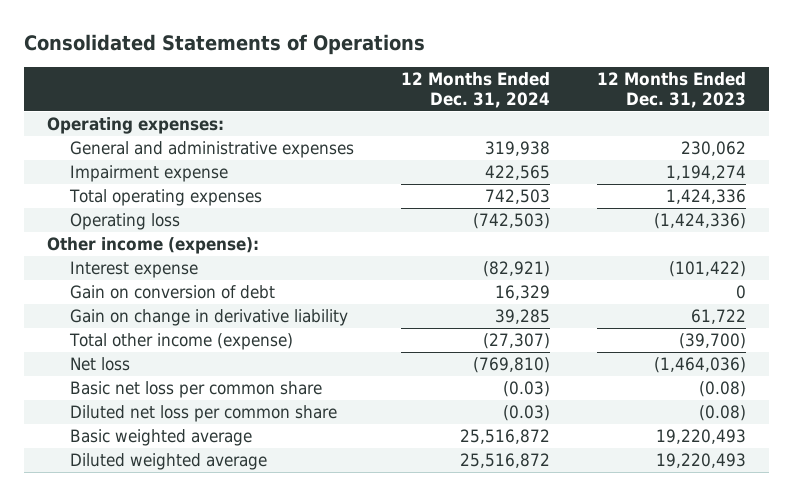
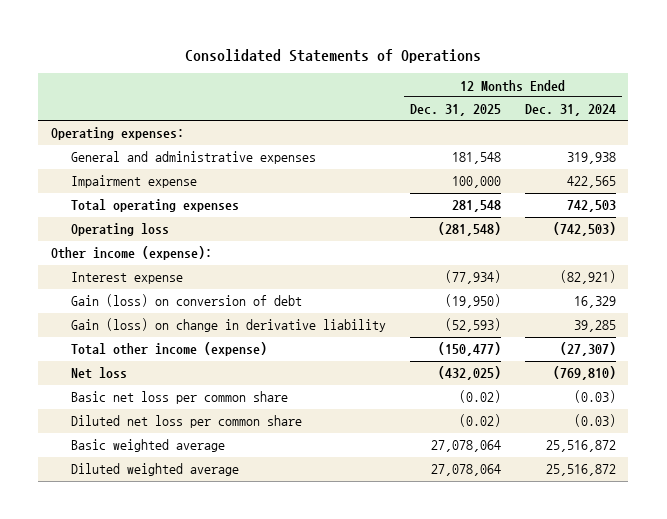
- | 12 Months Ended Dec. 31, 2024 | 12 Months Ended Dec. 31, 2023
+ | 12 Months Ended Dec. 31, 2025 | 12 Months Ended Dec. 31, 2024
- Gain on conversion of debt | 16,329 | 0
- Gain on change in derivative liability | 39,285 | 61,722
+ Gain (loss) on conversion of debt | (19,950) | 16,329
+ Gain (loss) on change in derivative liability | (52,593) | 39,285

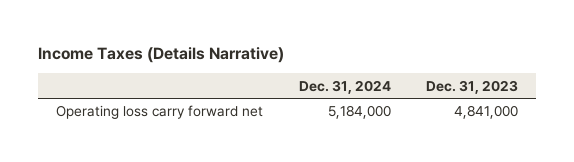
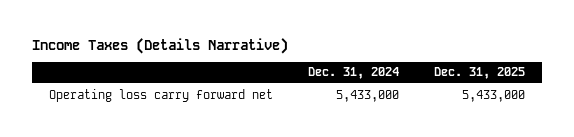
- | Dec. 31, 2024 | Dec. 31, 2023
+ | Dec. 31, 2024 | Dec. 31, 2025
- Operating loss carry forward net | 5,184,000 | 4,841,000
+ Operating loss carry forward net | 5,433,000 | 5,433,000

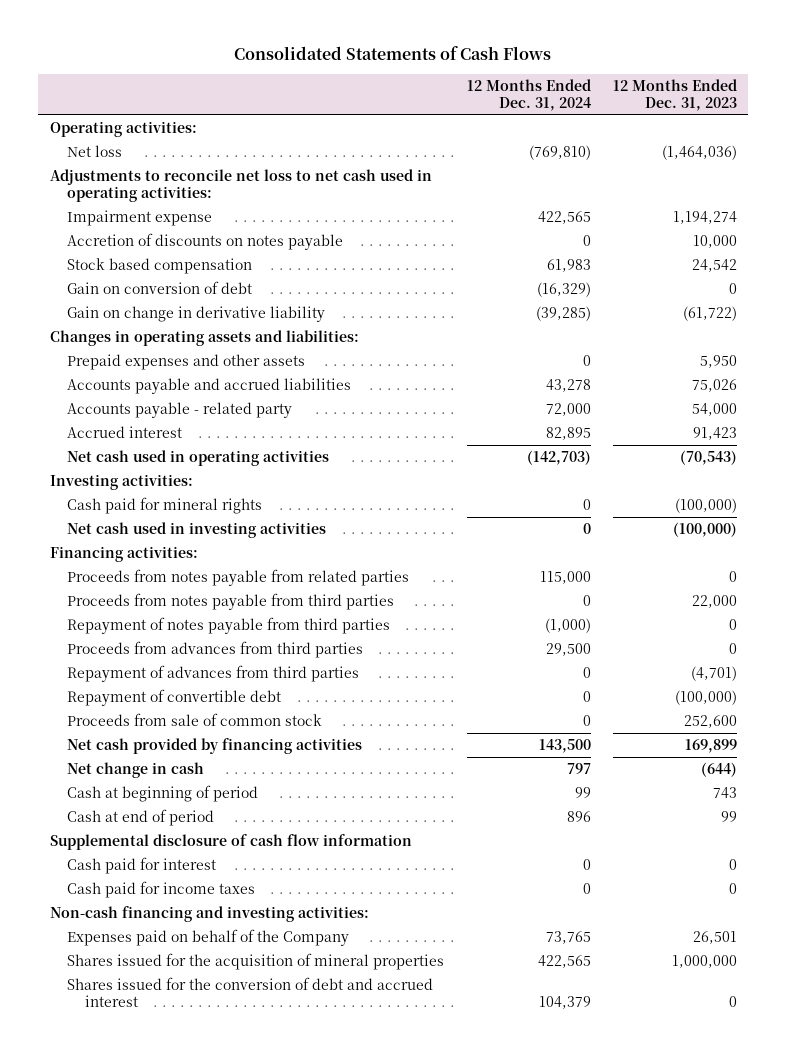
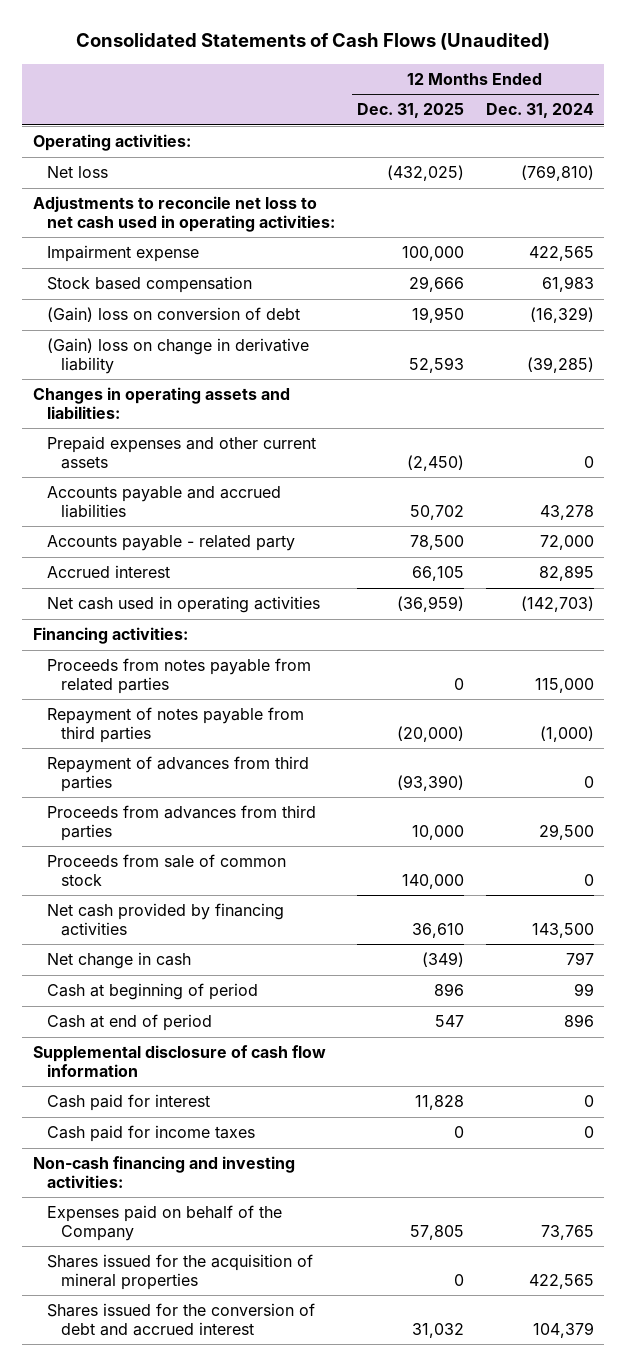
- Consolidated Statements of Cash Flows
+ Consolidated Statements of Cash Flows (Unaudited)
- | 12 Months Ended Dec. 31, 2024 | 12 Months Ended Dec. 31, 2023
+ | 12 Months Ended Dec. 31, 2025 | 12 Months Ended Dec. 31, 2024
- Accretion of discounts on notes payable | 0 | 10,000
- Gain on conversion of debt | (16,329) | 0
- Gain on change in derivative liability | (39,285) | (61,722)
+ (Gain) loss on conversion of debt | 19,950 | (16,329)
+ (Gain) loss on change in derivative liability | 52,593 | (39,285)
- Prepaid expenses and other assets | 0 | 5,950
+ Prepaid expenses and other current assets | (2,450) | 0
- Investing activities:
- Cash paid for mineral rights | 0 | (100,000)
- Net cash used in investing activities | 0 | (100,000)
- Proceeds from notes payable from third parties | 0 | 22,000
- Repayment of convertible debt | 0 | (100,000)
moved down: Proceeds from advances from third parties | 10,000 | 29,500

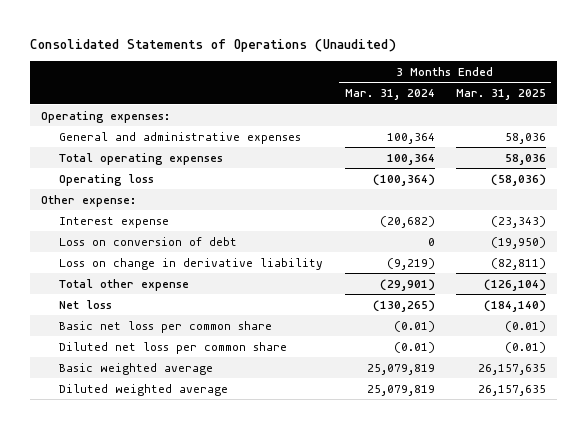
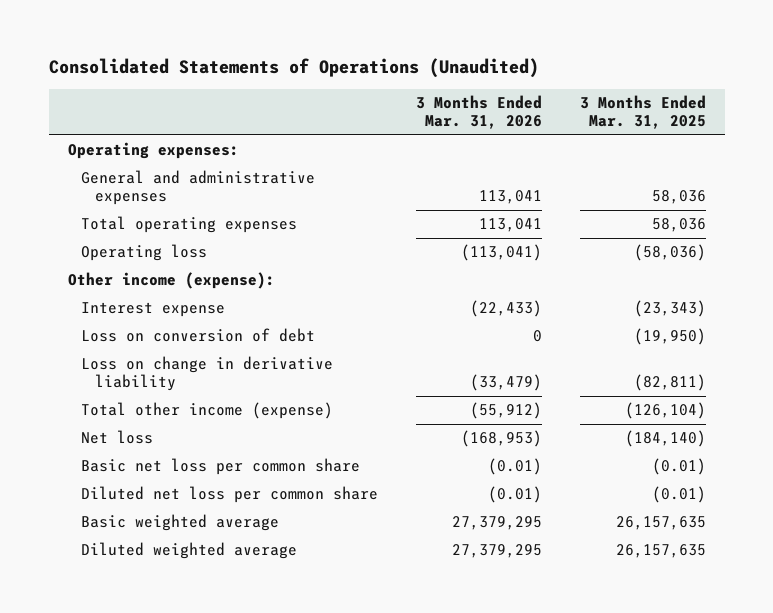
- | 3 Months Ended Mar. 31, 2024 | 3 Months Ended Mar. 31, 2025
+ | 3 Months Ended Mar. 31, 2026 | 3 Months Ended Mar. 31, 2025
- Other expense:
+ Other income (expense):
- Total other expense | (29,901) | (126,104)
+ Total other income (expense) | (55,912) | (126,104)

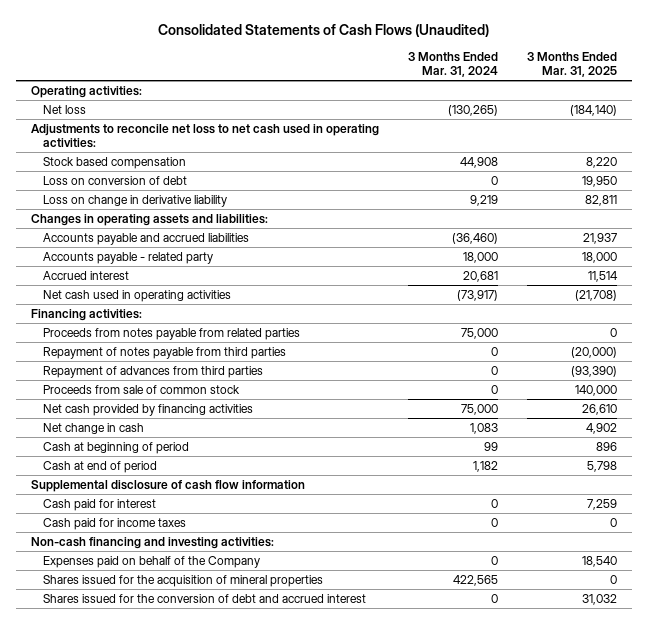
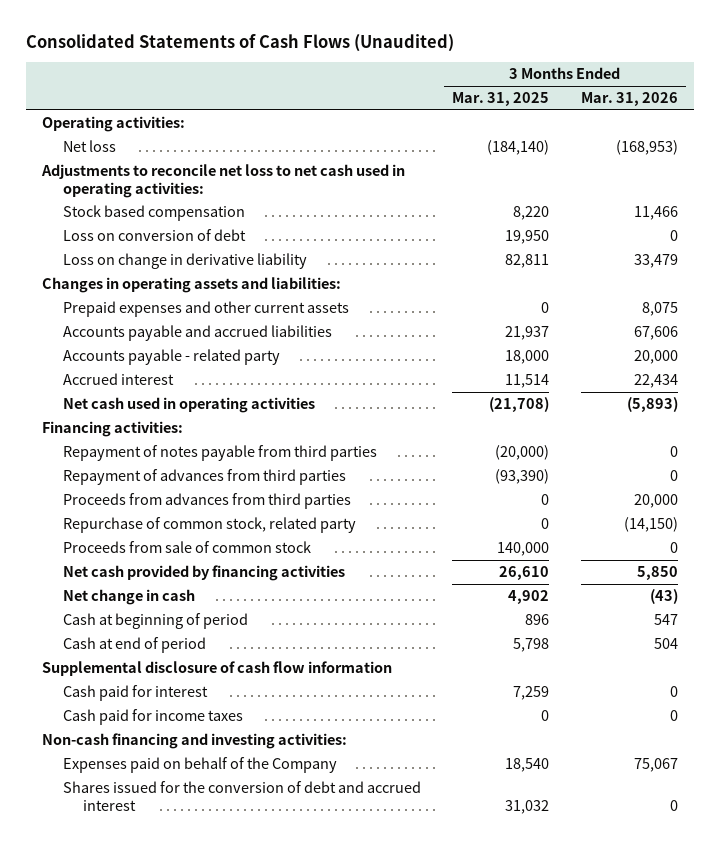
- | 3 Months Ended Mar. 31, 2024 | 3 Months Ended Mar. 31, 2025
+ | 3 Months Ended Mar. 31, 2025 | 3 Months Ended Mar. 31, 2026
+ Prepaid expenses and other current assets | 0 | 8,075
- Proceeds from notes payable from related parties | 75,000 | 0
+ Proceeds from advances from third parties | 0 | 20,000
+ Repurchase of common stock, related party | 0 | (14,150)
- Shares issued for the acquisition of mineral properties | 422,565 | 0

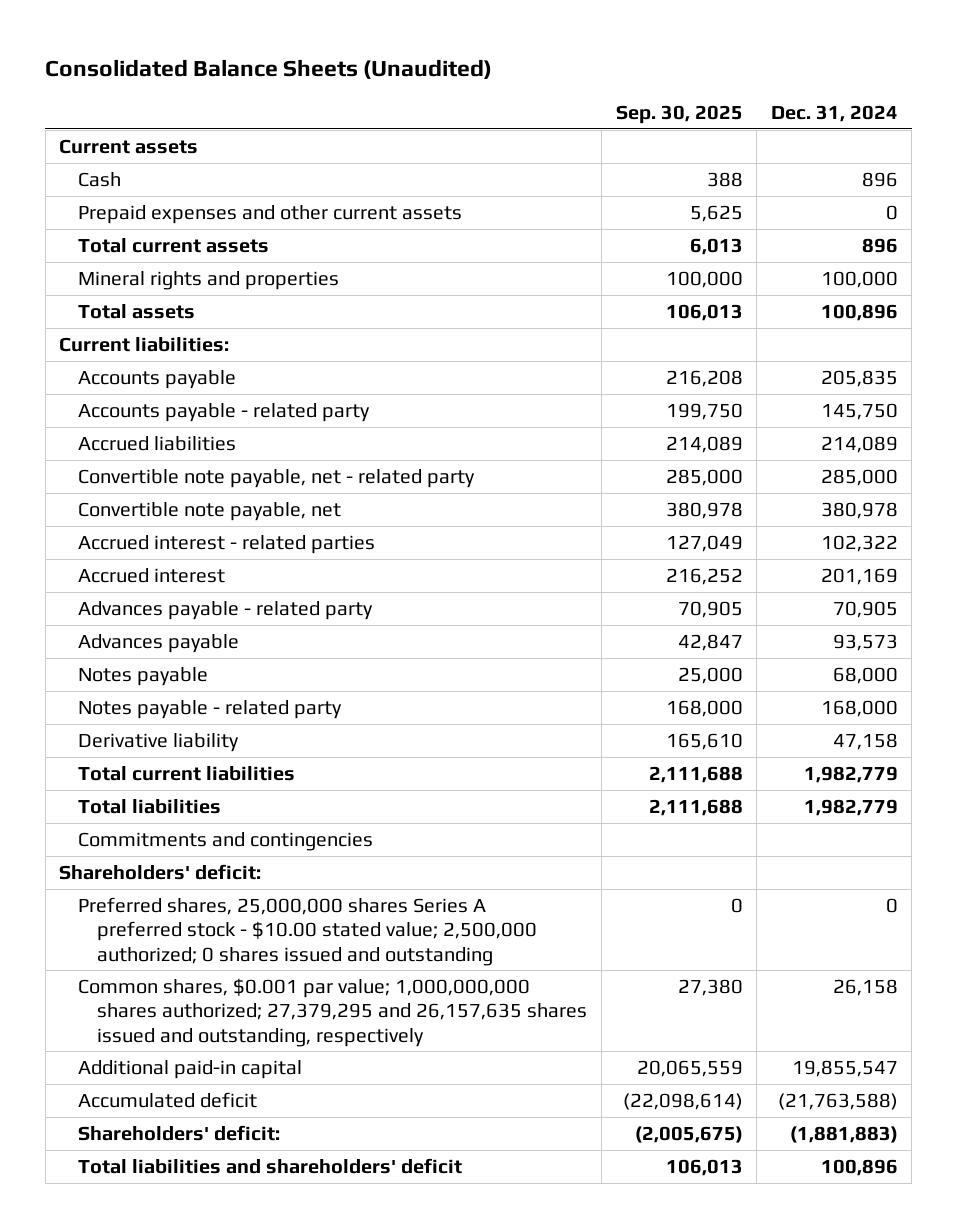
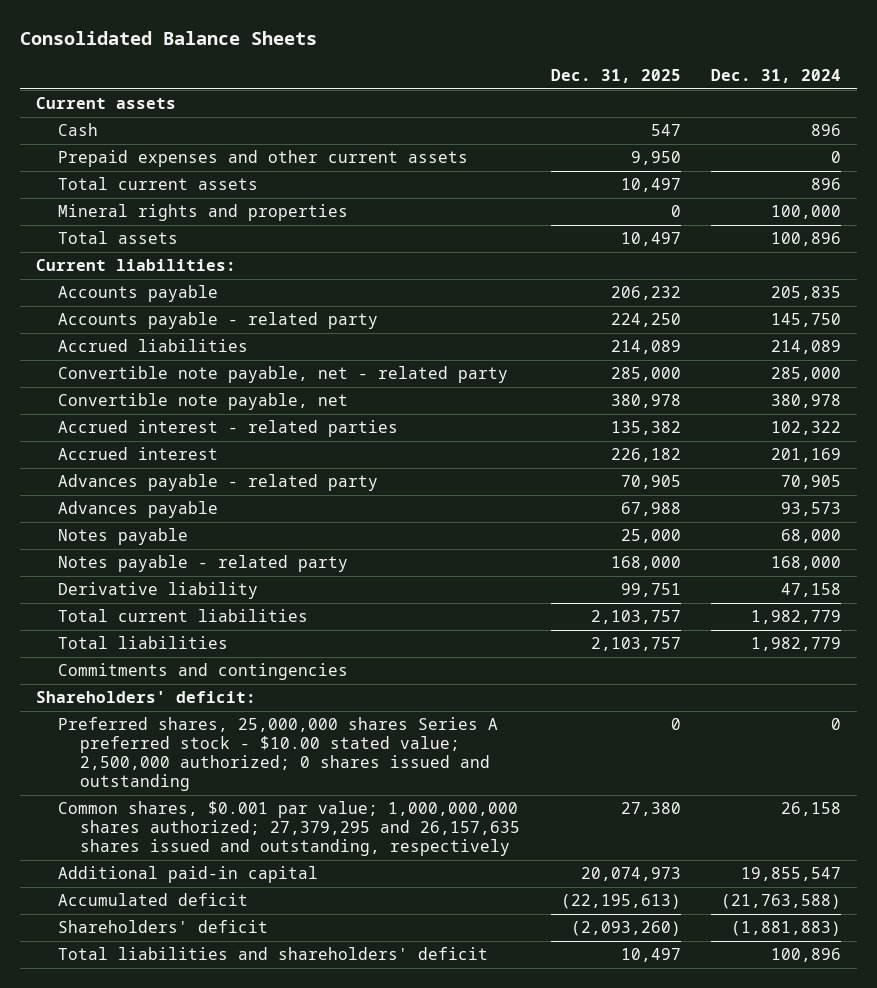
- Consolidated Balance Sheets (Unaudited)
+ Consolidated Balance Sheets
- | Sep. 30, 2025 | Dec. 31, 2024
+ | Dec. 31, 2025 | Dec. 31, 2024
- Shareholders' deficit: | (2,005,675) | (1,881,883)
+ Shareholders' deficit | (2,093,260) | (1,881,883)

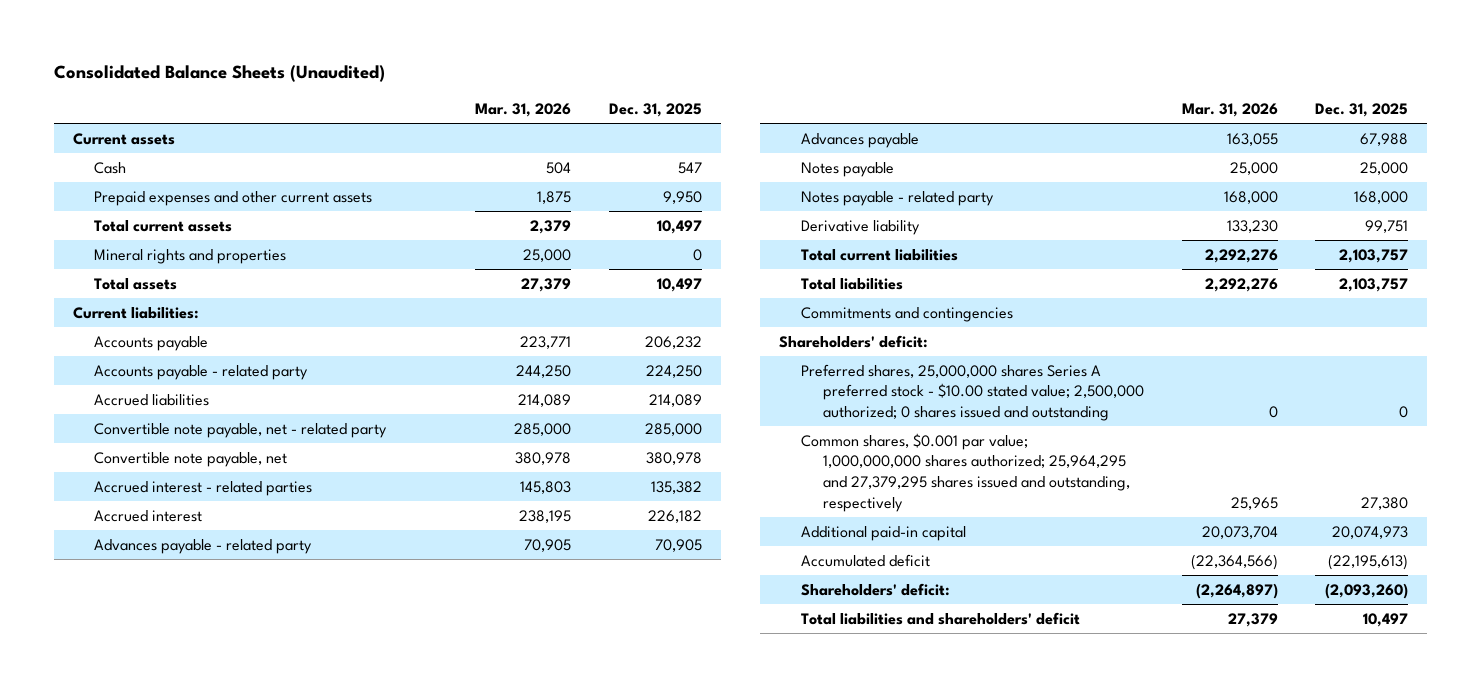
- Consolidated Balance Sheets
+ Consolidated Balance Sheets (Unaudited)
- | Dec. 31, 2025 | Dec. 31, 2024
+ | Mar. 31, 2026 | Dec. 31, 2025
- Common shares, $0.001 par value; 1,000,000,000 shares authorized; 27,379,295 and 26,157,635 shares issued and outstanding, respectively | 27,380 | 26,158
+ Common shares, $0.001 par value; 1,000,000,000 shares authorized; 25,964,295 and 27,379,295 shares issued and outstanding, respectively | 25,965 | 27,380
- Shareholders' deficit | (2,093,260) | (1,881,883)
+ Shareholders' deficit: | (2,264,897) | (2,093,260)

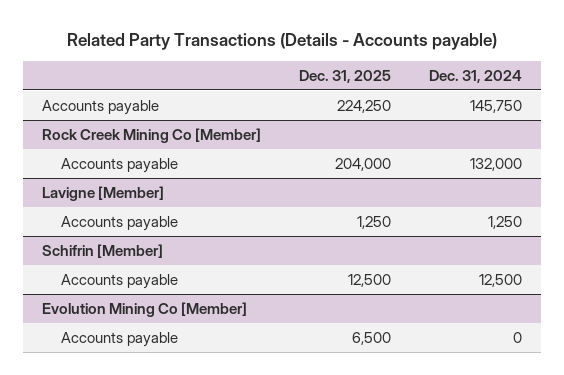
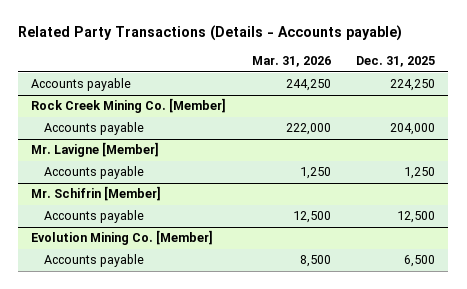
- | Dec. 31, 2025 | Dec. 31, 2024
+ | Mar. 31, 2026 | Dec. 31, 2025
- Rock Creek Mining Co [Member]
+ Rock Creek Mining Co. [Member]
- Lavigne [Member]
+ Mr. Lavigne [Member]
- Schifrin [Member]
+ Mr. Schifrin [Member]
- Evolution Mining Co [Member]
+ Evolution Mining Co. [Member]

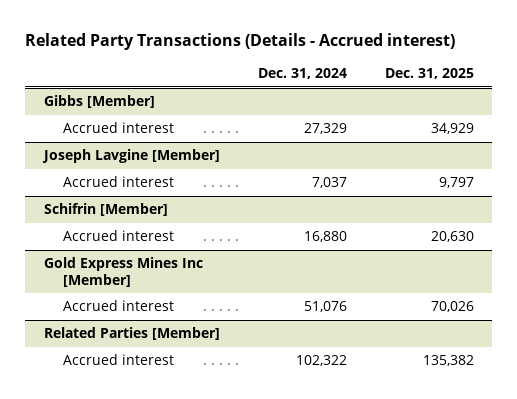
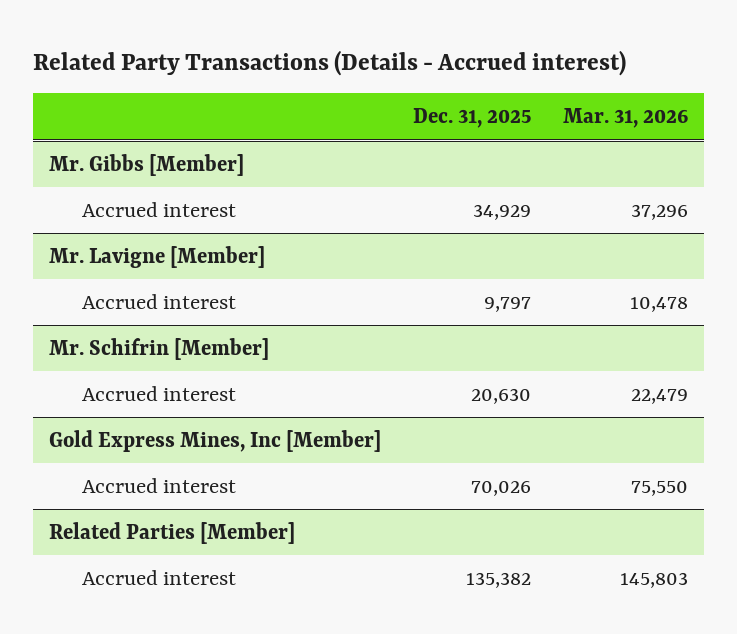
- | Dec. 31, 2024 | Dec. 31, 2025
+ | Dec. 31, 2025 | Mar. 31, 2026
- Gibbs [Member]
+ Mr. Gibbs [Member]
- Joseph Lavgine [Member]
+ Mr. Lavigne [Member]
- Schifrin [Member]
+ Mr. Schifrin [Member]
- Gold Express Mines Inc [Member]
+ Gold Express Mines, Inc [Member]

